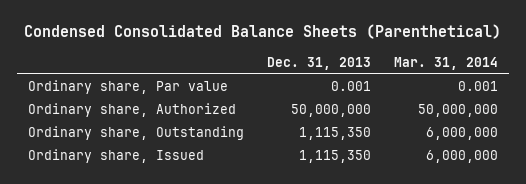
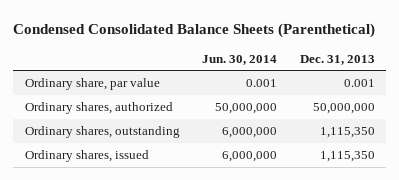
- | Dec. 31, 2013 | Mar. 31, 2014
+ | Jun. 30, 2014 | Dec. 31, 2013
- Ordinary share, Par value | 0.001 | 0.001
- Ordinary share, Authorized | 50,000,000 | 50,000,000
- Ordinary share, Outstanding | 1,115,350 | 6,000,000
- Ordinary share, Issued | 1,115,350 | 6,000,000
+ Ordinary share, par value | 0.001 | 0.001
+ Ordinary shares, authorized | 50,000,000 | 50,000,000
+ Ordinary shares, outstanding | 6,000,000 | 1,115,350
+ Ordinary shares, issued | 6,000,000 | 1,115,350

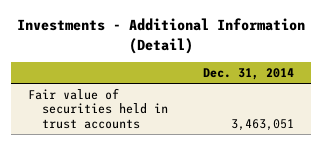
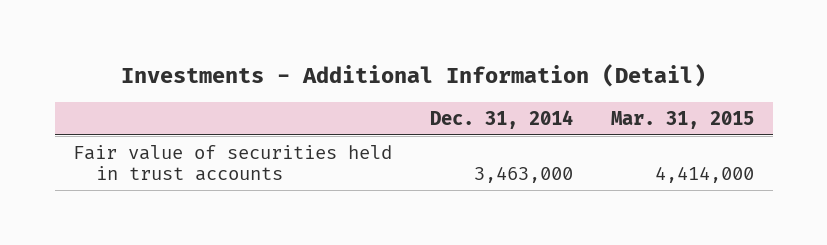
- | Dec. 31, 2014
+ | Dec. 31, 2014 | Mar. 31, 2015
- Fair value of securities held in trust accounts | 3,463,051
+ Fair value of securities held in trust accounts | 3,463,000 | 4,414,000

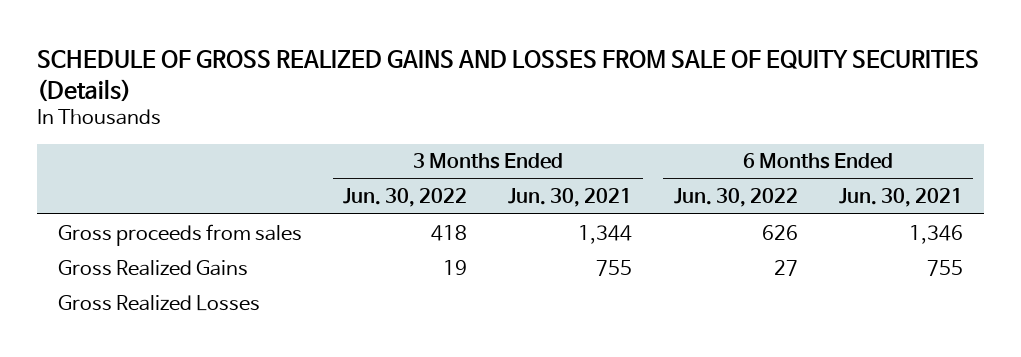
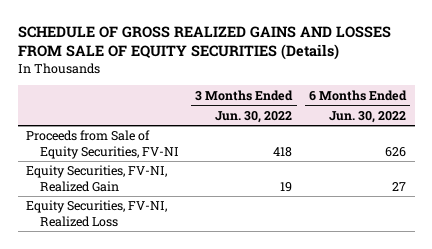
- | 3 Months Ended Jun. 30, 2022 | 3 Months Ended Jun. 30, 2021 | 6 Months Ended Jun. 30, 2022 | 6 Months Ended Jun. 30, 2021
+ | 3 Months Ended Jun. 30, 2022 | 6 Months Ended Jun. 30, 2022
- Gross proceeds from sales | 418 | 1,344 | 626 | 1,346
- Gross Realized Gains | 19 | 755 | 27 | 755
- Gross Realized Losses
+ Proceeds from Sale of Equity Securities, FV-NI | 418 | 626
+ Equity Securities, FV-NI, Realized Gain | 19 | 27
+ Equity Securities, FV-NI, Realized Loss

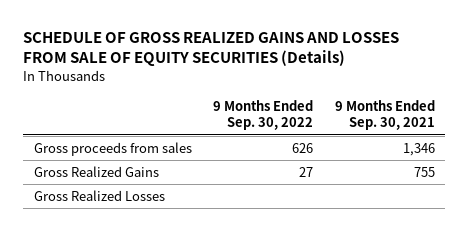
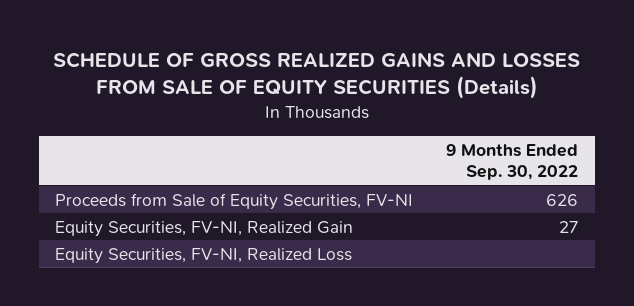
- | 9 Months Ended Sep. 30, 2022 | 9 Months Ended Sep. 30, 2021
+ | 9 Months Ended Sep. 30, 2022
- Gross proceeds from sales | 626 | 1,346
- Gross Realized Gains | 27 | 755
- Gross Realized Losses
+ Proceeds from Sale of Equity Securities, FV-NI | 626
+ Equity Securities, FV-NI, Realized Gain | 27
+ Equity Securities, FV-NI, Realized Loss

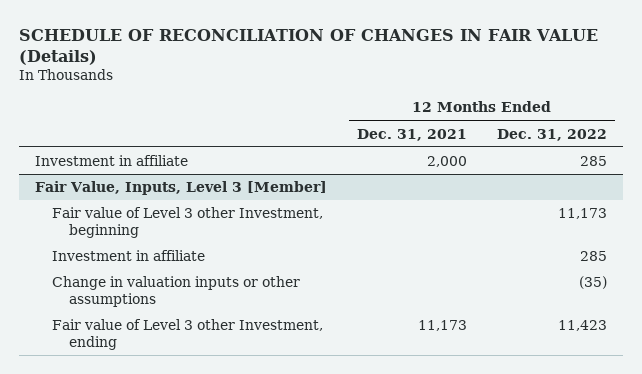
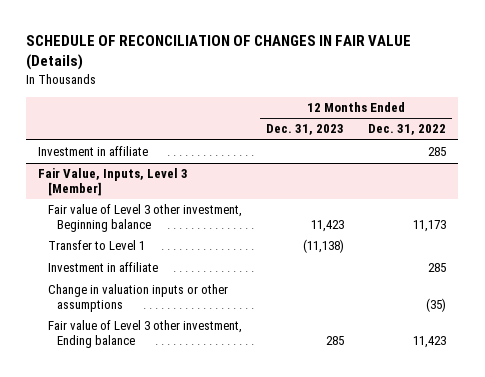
- | 12 Months Ended Dec. 31, 2021 | 12 Months Ended Dec. 31, 2022
+ | 12 Months Ended Dec. 31, 2023 | 12 Months Ended Dec. 31, 2022
@ Fair Value, Inputs, Level 3 [Member]
- Fair value of Level 3 other Investment, beginning | | 11,173
+ Fair value of Level 3 other investment, Beginning balance | 11,423 | 11,173
+ Transfer to Level 1 | (11,138) |
- Fair value of Level 3 other Investment, ending | 11,173 | 11,423
+ Fair value of Level 3 other investment, Ending balance | 285 | 11,423

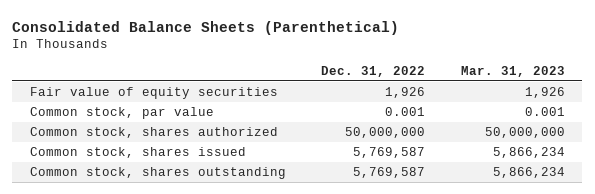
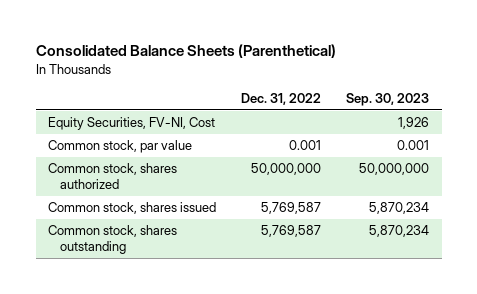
- | Dec. 31, 2022 | Mar. 31, 2023
+ | Dec. 31, 2022 | Sep. 30, 2023
- Fair value of equity securities | 1,926 | 1,926
+ Equity Securities, FV-NI, Cost | | 1,926

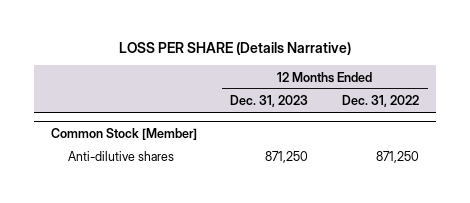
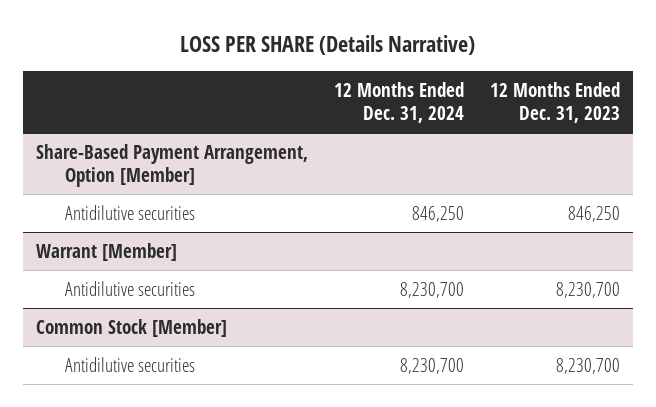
- | 12 Months Ended Dec. 31, 2023 | 12 Months Ended Dec. 31, 2022
+ | 12 Months Ended Dec. 31, 2024 | 12 Months Ended Dec. 31, 2023
+ Share-Based Payment Arrangement, Option [Member]
+ Antidilutive securities | 846,250 | 846,250
+ Warrant [Member]
+ Antidilutive securities | 8,230,700 | 8,230,700
@ Common Stock [Member]
- Anti-dilutive shares | 871,250 | 871,250
+ Antidilutive securities | 8,230,700 | 8,230,700

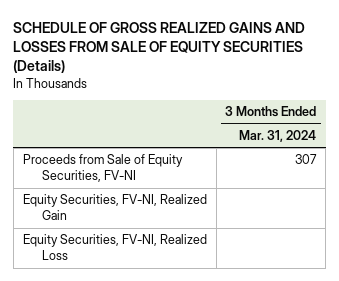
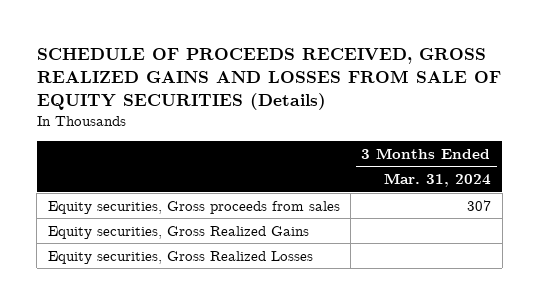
- SCHEDULE OF GROSS REALIZED GAINS AND LOSSES FROM SALE OF EQUITY SECURITIES (Details)
+ SCHEDULE OF PROCEEDS RECEIVED, GROSS REALIZED GAINS AND LOSSES FROM SALE OF EQUITY SECURITIES (Details)
- Proceeds from Sale of Equity Securities, FV-NI | 307
- Equity Securities, FV-NI, Realized Gain
- Equity Securities, FV-NI, Realized Loss
+ Equity securities, Gross proceeds from sales | 307
+ Equity securities, Gross Realized Gains
+ Equity securities, Gross Realized Losses

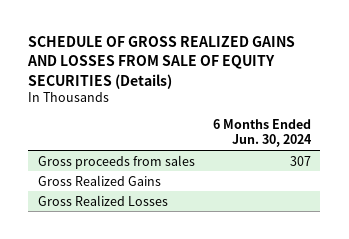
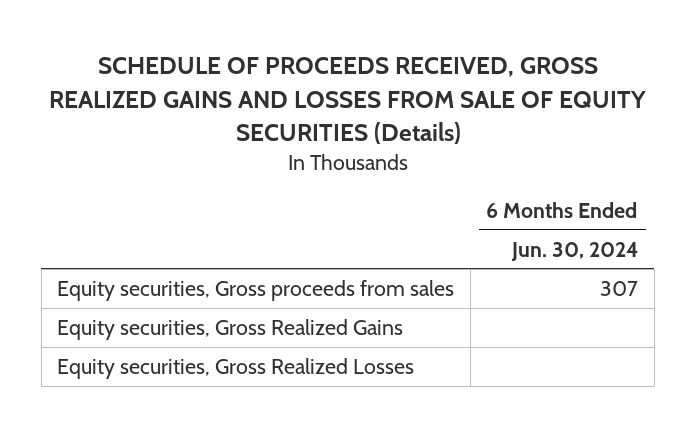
- SCHEDULE OF GROSS REALIZED GAINS AND LOSSES FROM SALE OF EQUITY SECURITIES (Details)
+ SCHEDULE OF PROCEEDS RECEIVED, GROSS REALIZED GAINS AND LOSSES FROM SALE OF EQUITY SECURITIES (Details)
- Gross proceeds from sales | 307
- Gross Realized Gains
- Gross Realized Losses
+ Equity securities, Gross proceeds from sales | 307
+ Equity securities, Gross Realized Gains
+ Equity securities, Gross Realized Losses

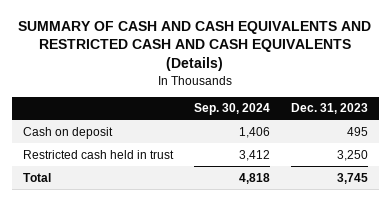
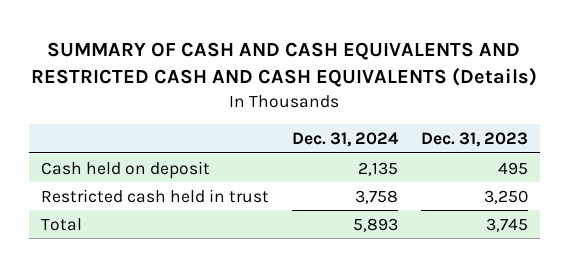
- | Sep. 30, 2024 | Dec. 31, 2023
+ | Dec. 31, 2024 | Dec. 31, 2023
- Cash on deposit | 1,406 | 495
+ Cash held on deposit | 2,135 | 495

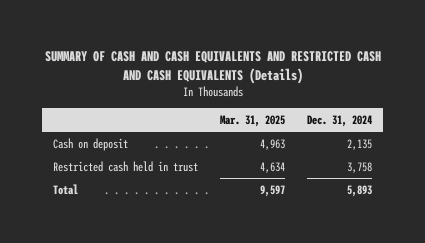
- | Dec. 31, 2024 | Dec. 31, 2023
+ | Mar. 31, 2025 | Dec. 31, 2024
- Cash held on deposit | 2,135 | 495
+ Cash on deposit | 4,963 | 2,135

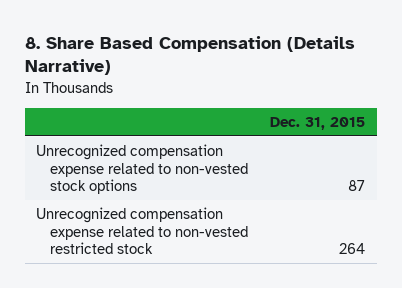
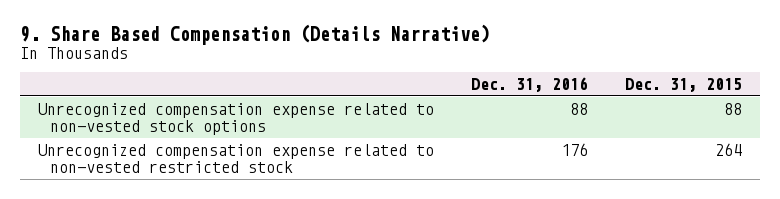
- 8. Share Based Compensation (Details Narrative)
+ 9. Share Based Compensation (Details Narrative)
- | Dec. 31, 2015
+ | Dec. 31, 2016 | Dec. 31, 2015
- Unrecognized compensation expense related to non-vested stock options | 87
+ Unrecognized compensation expense related to non-vested stock options | 88 | 88

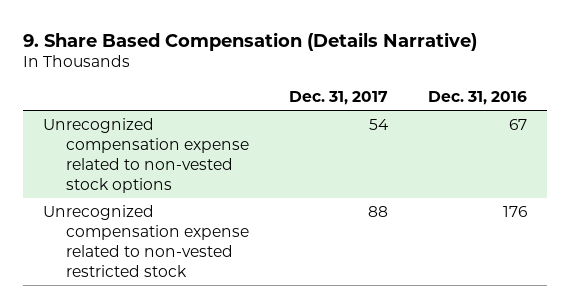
- | Dec. 31, 2016 | Dec. 31, 2015
+ | Dec. 31, 2017 | Dec. 31, 2016
- Unrecognized compensation expense related to non-vested stock options | 88 | 88
+ Unrecognized compensation expense related to non-vested stock options | 54 | 67

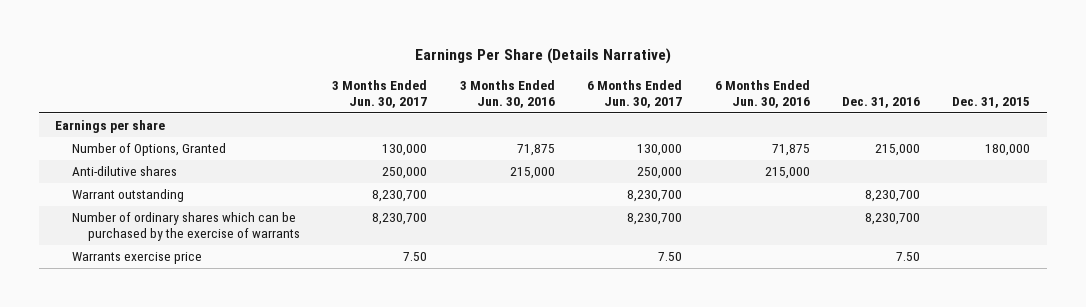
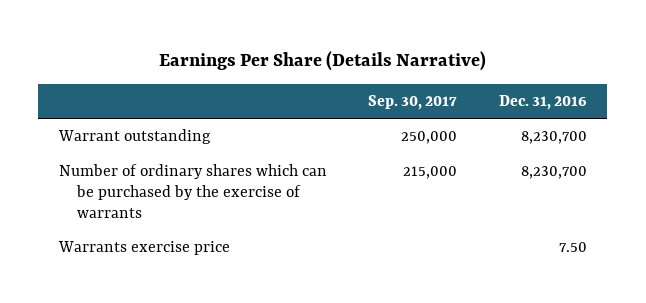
- | 3 Months Ended Jun. 30, 2017 | 3 Months Ended Jun. 30, 2016 | 6 Months Ended Jun. 30, 2017 | 6 Months Ended Jun. 30, 2016 | Dec. 31, 2016 | Dec. 31, 2015
+ | Sep. 30, 2017 | Dec. 31, 2016
- Earnings per share
- Number of Options, Granted | 130,000 | 71,875 | 130,000 | 71,875 | 215,000 | 180,000
- Anti-dilutive shares | 250,000 | 215,000 | 250,000 | 215,000 | |

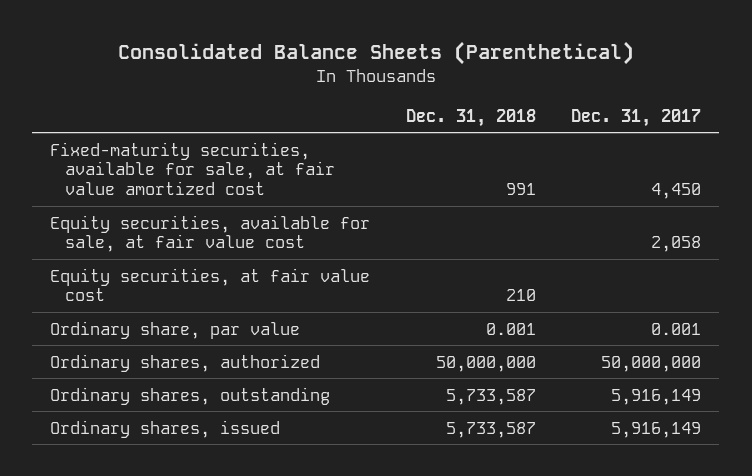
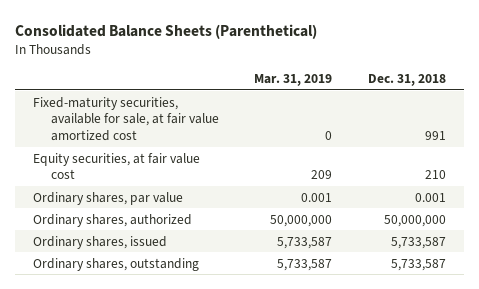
- | Dec. 31, 2018 | Dec. 31, 2017
+ | Mar. 31, 2019 | Dec. 31, 2018
- Equity securities, available for sale, at fair value cost | | 2,058
- Ordinary share, par value | 0.001 | 0.001
+ Ordinary shares, par value | 0.001 | 0.001
moved down: Ordinary shares, outstanding | 5,733,587 | 5,733,587

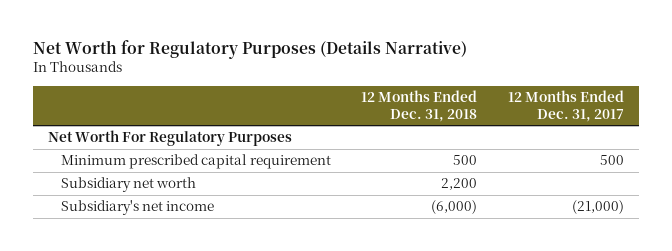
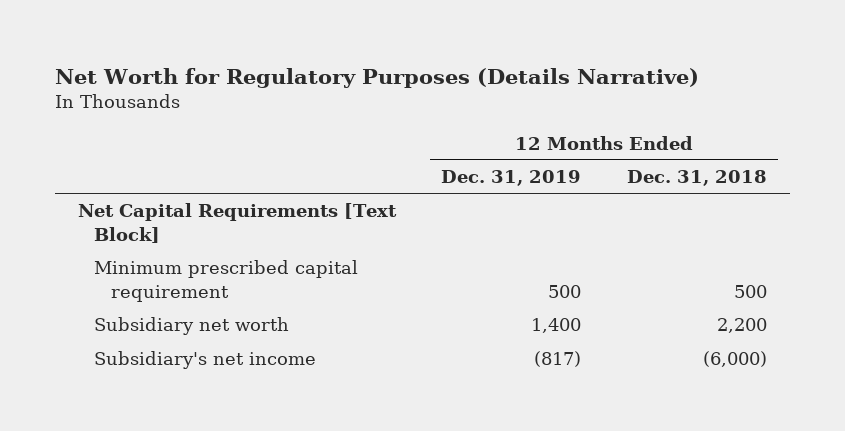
- | 12 Months Ended Dec. 31, 2018 | 12 Months Ended Dec. 31, 2017
+ | 12 Months Ended Dec. 31, 2019 | 12 Months Ended Dec. 31, 2018
- Net Worth For Regulatory Purposes
+ Net Capital Requirements [Text Block]

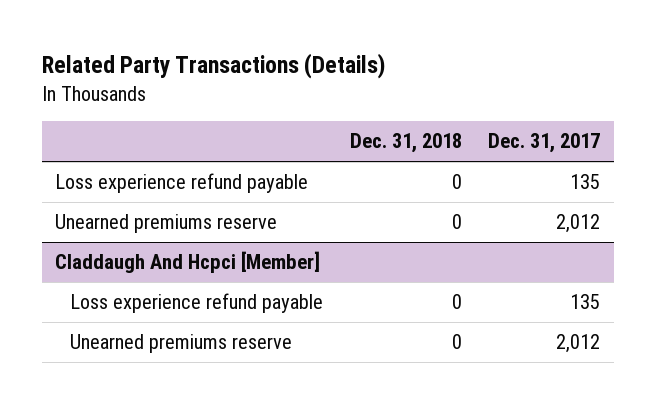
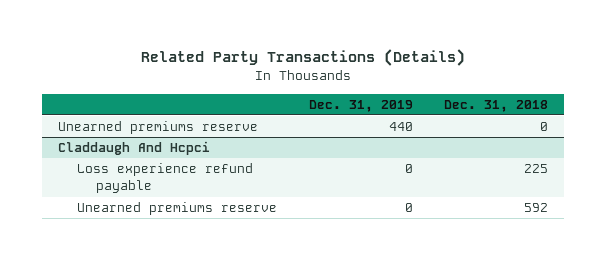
- | Dec. 31, 2018 | Dec. 31, 2017
+ | Dec. 31, 2019 | Dec. 31, 2018
- Loss experience refund payable | 0 | 135
- Claddaugh And Hcpci [Member]
- Loss experience refund payable | 0 | 135
- Unearned premiums reserve | 0 | 2,012
+ Claddaugh And Hcpci
+ Loss experience refund payable | 0 | 225
+ Unearned premiums reserve | 0 | 592

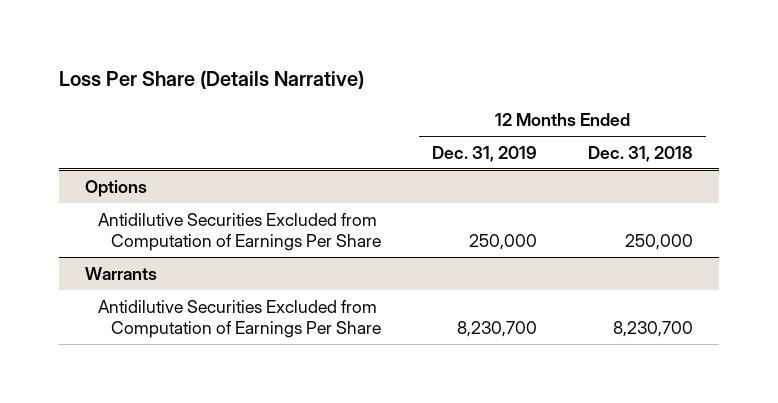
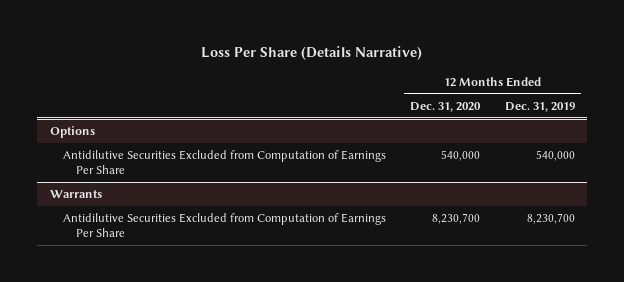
- | 12 Months Ended Dec. 31, 2019 | 12 Months Ended Dec. 31, 2018
+ | 12 Months Ended Dec. 31, 2020 | 12 Months Ended Dec. 31, 2019
@ Options
- Antidilutive Securities Excluded from Computation of Earnings Per Share | 250,000 | 250,000
+ Antidilutive Securities Excluded from Computation of Earnings Per Share | 540,000 | 540,000

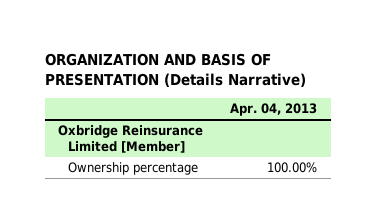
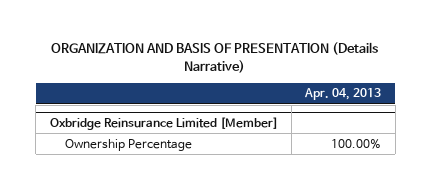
@ Oxbridge Reinsurance Limited [Member]
- Ownership percentage | 100.00%
+ Ownership Percentage | 100.00%

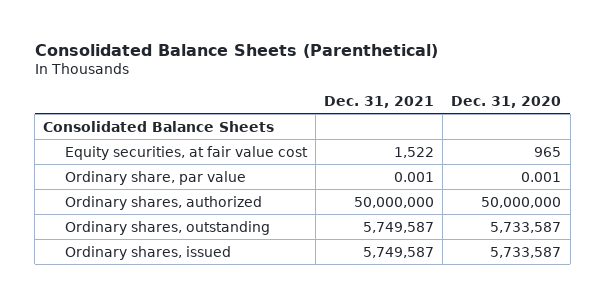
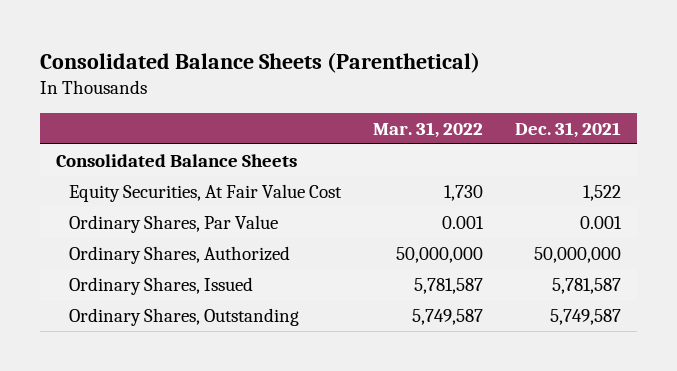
- | Dec. 31, 2021 | Dec. 31, 2020
+ | Mar. 31, 2022 | Dec. 31, 2021
- Equity securities, at fair value cost | 1,522 | 965
- Ordinary share, par value | 0.001 | 0.001
- Ordinary shares, authorized | 50,000,000 | 50,000,000
- Ordinary shares, outstanding | 5,749,587 | 5,733,587
- Ordinary shares, issued | 5,749,587 | 5,733,587
+ Equity Securities, At Fair Value Cost | 1,730 | 1,522
+ Ordinary Shares, Par Value | 0.001 | 0.001
+ Ordinary Shares, Authorized | 50,000,000 | 50,000,000
+ Ordinary Shares, Issued | 5,781,587 | 5,781,587
+ Ordinary Shares, Outstanding | 5,749,587 | 5,749,587

